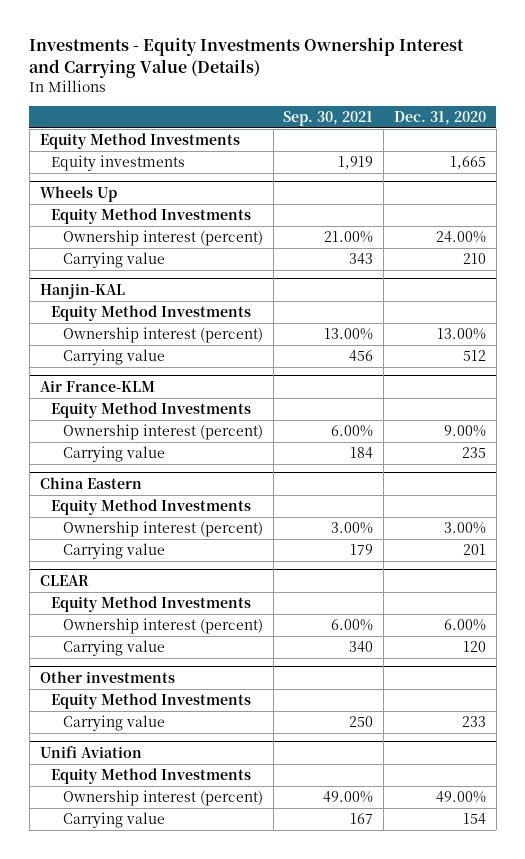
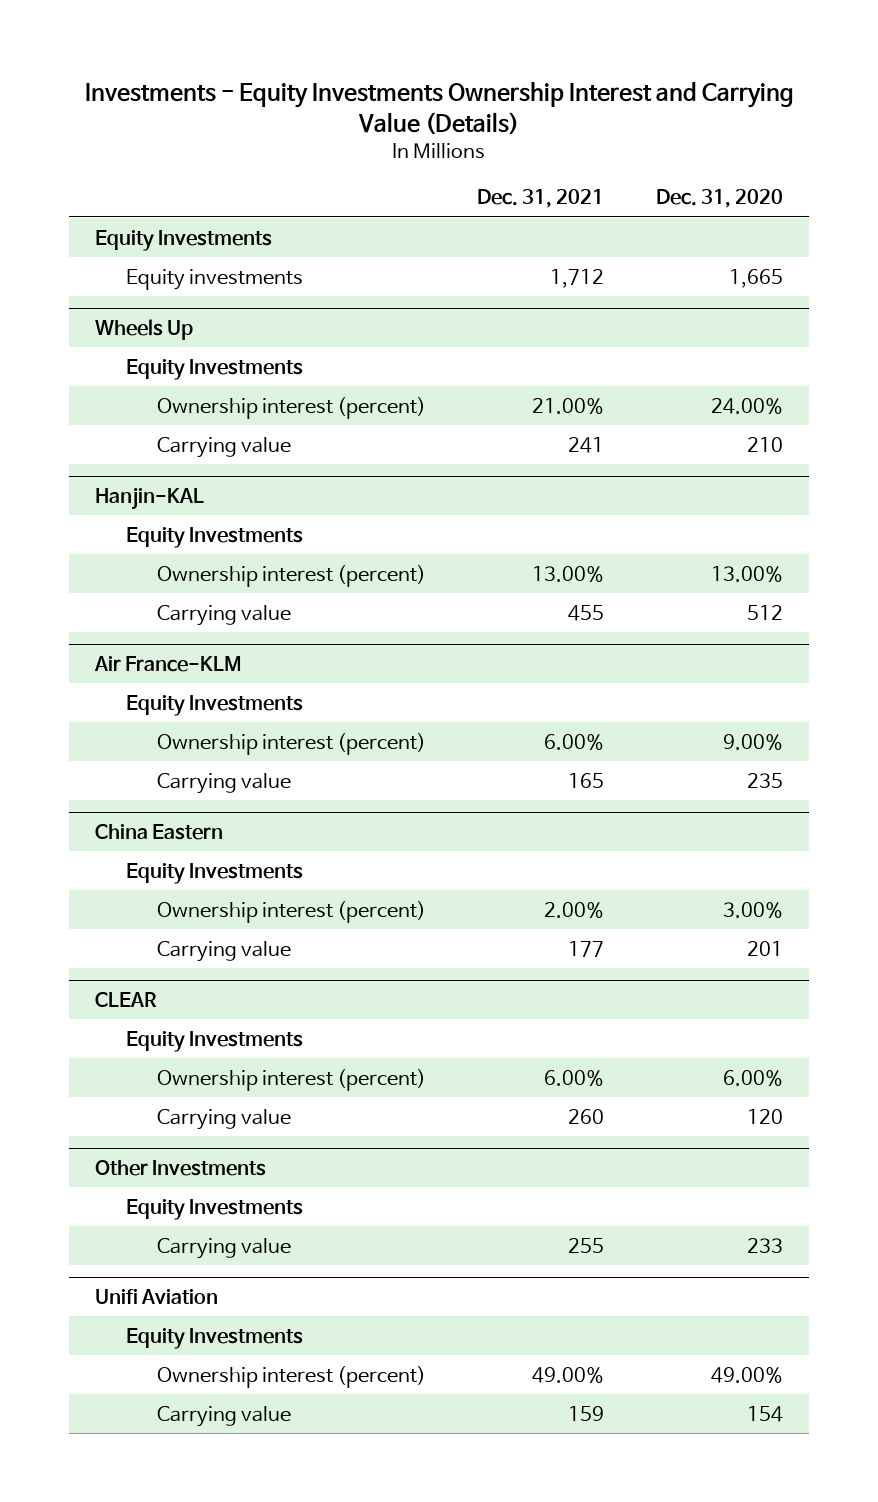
- | Sep. 30, 2021 | Dec. 31, 2020
+ | Dec. 31, 2021 | Dec. 31, 2020
- Equity Method Investments
+ Equity Investments
@ Wheels Up
- Equity Method Investments
+ Equity Investments
@ Hanjin-KAL
- Equity Method Investments
+ Equity Investments
@ Air France-KLM
- Equity Method Investments
+ Equity Investments
@ China Eastern
- Equity Method Investments
+ Equity Investments
@ CLEAR
- Equity Method Investments
+ Equity Investments
- Other investments
- Equity Method Investments
+ Other Investments
+ Equity Investments
@ Unifi Aviation
- Equity Method Investments
+ Equity Investments

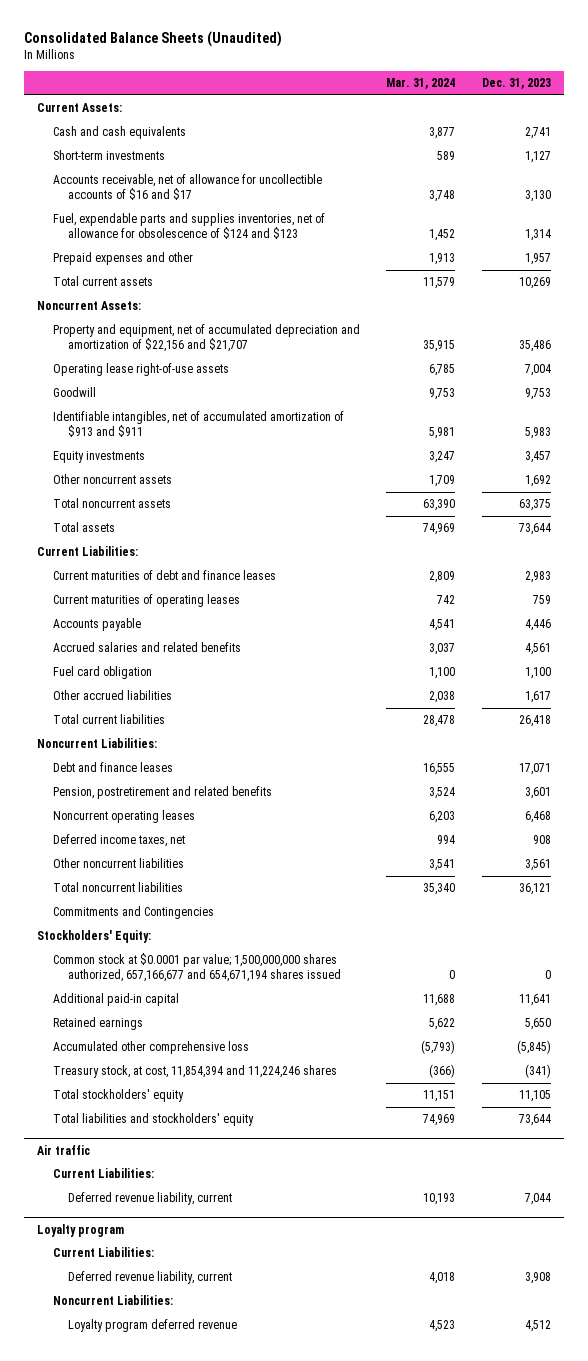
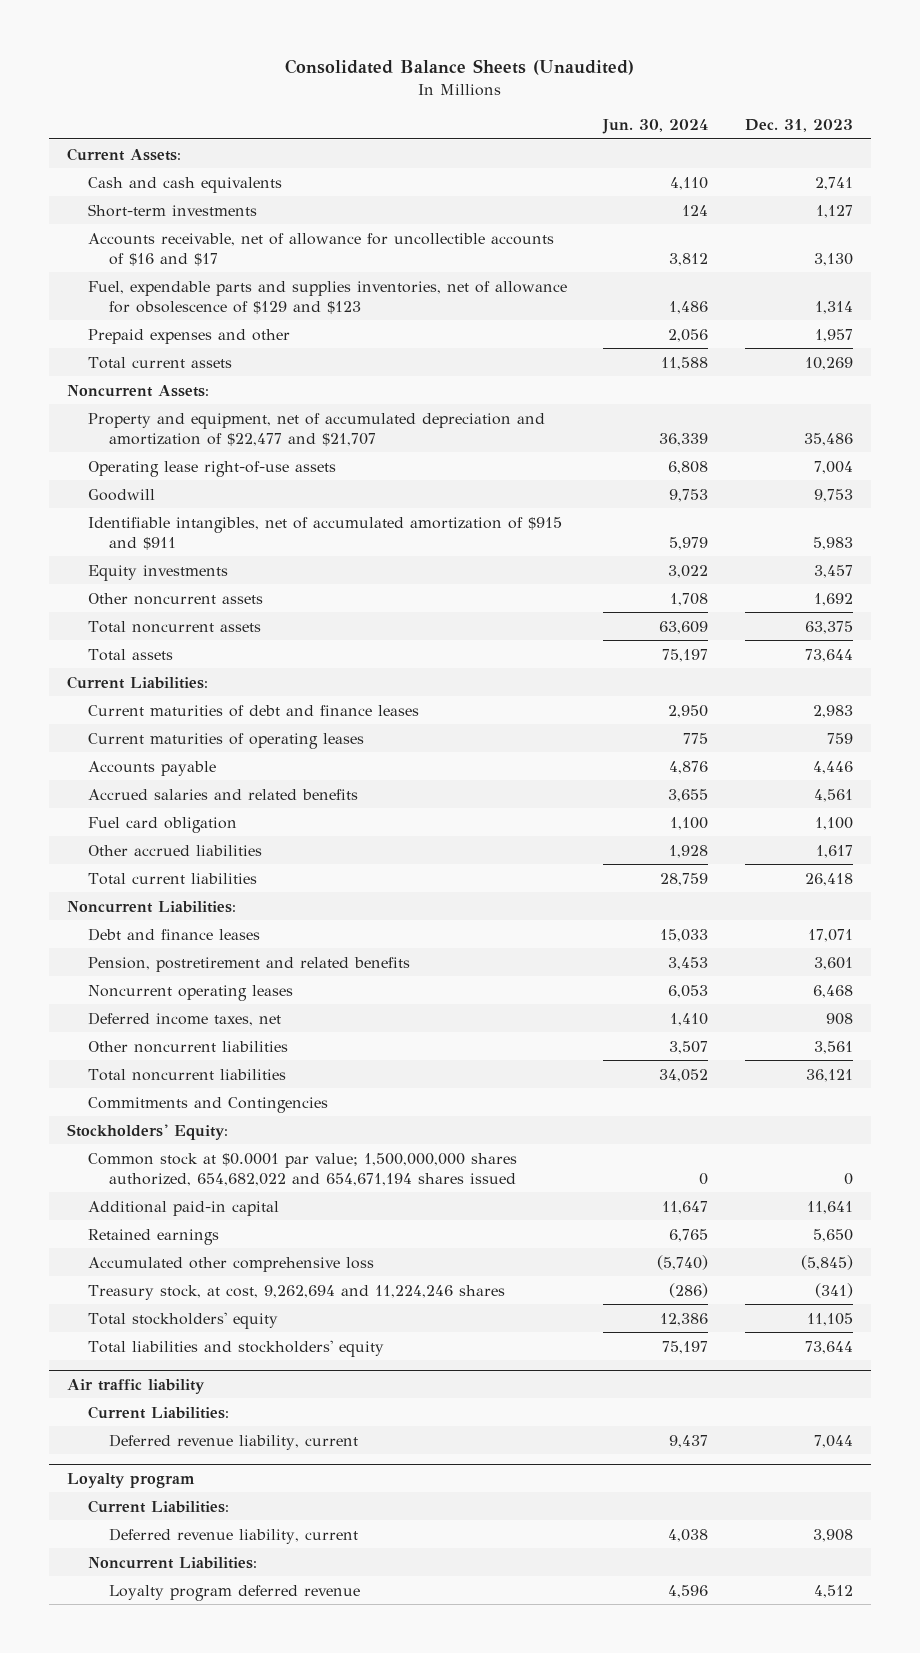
- | Mar. 31, 2024 | Dec. 31, 2023
+ | Jun. 30, 2024 | Dec. 31, 2023
- Fuel, expendable parts and supplies inventories, net of allowance for obsolescence of $124 and $123 | 1,452 | 1,314
+ Fuel, expendable parts and supplies inventories, net of allowance for obsolescence of $129 and $123 | 1,486 | 1,314
- Property and equipment, net of accumulated depreciation and amortization of $22,156 and $21,707 | 35,915 | 35,486
+ Property and equipment, net of accumulated depreciation and amortization of $22,477 and $21,707 | 36,339 | 35,486
- Identifiable intangibles, net of accumulated amortization of $913 and $911 | 5,981 | 5,983
+ Identifiable intangibles, net of accumulated amortization of $915 and $911 | 5,979 | 5,983
- Common stock at $0.0001 par value; 1,500,000,000 shares authorized, 657,166,677 and 654,671,194 shares issued | 0 | 0
+ Common stock at $0.0001 par value; 1,500,000,000 shares authorized, 654,682,022 and 654,671,194 shares issued | 0 | 0
- Treasury stock, at cost, 11,854,394 and 11,224,246 shares | (366) | (341)
+ Treasury stock, at cost, 9,262,694 and 11,224,246 shares | (286) | (341)
- Air traffic
+ Air traffic liability

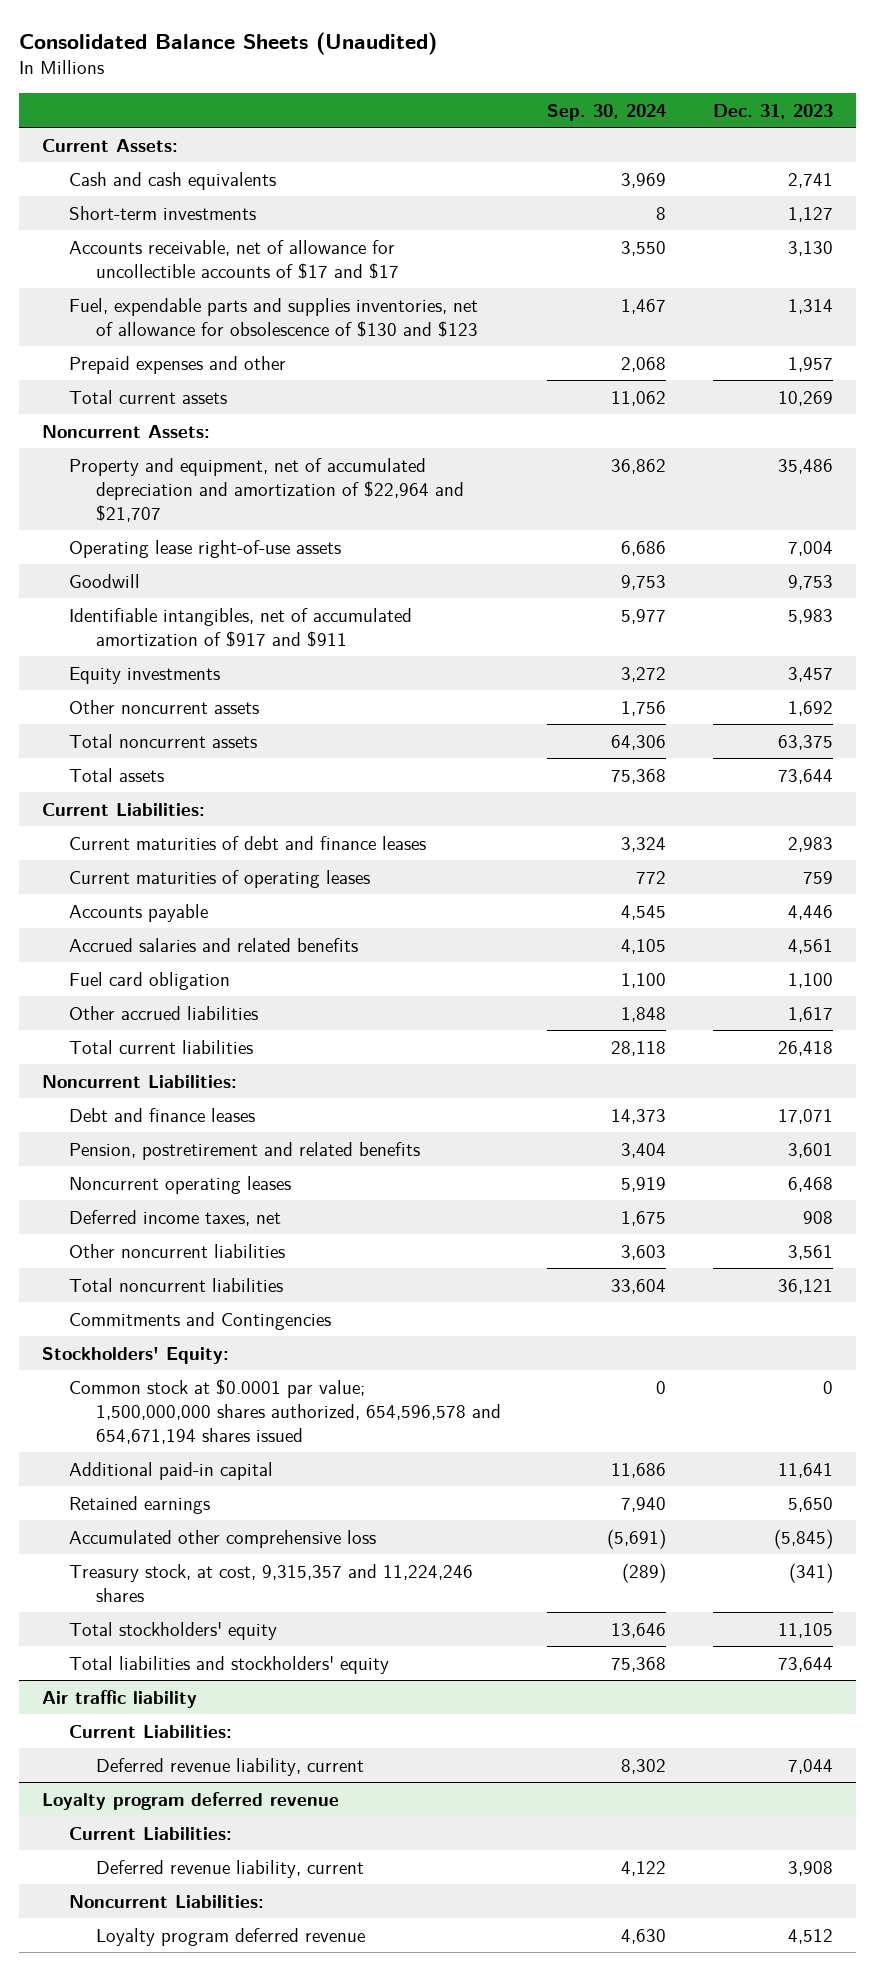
- | Jun. 30, 2024 | Dec. 31, 2023
+ | Sep. 30, 2024 | Dec. 31, 2023
- Accounts receivable, net of allowance for uncollectible accounts of $16 and $17 | 3,812 | 3,130
- Fuel, expendable parts and supplies inventories, net of allowance for obsolescence of $129 and $123 | 1,486 | 1,314
+ Accounts receivable, net of allowance for uncollectible accounts of $17 and $17 | 3,550 | 3,130
+ Fuel, expendable parts and supplies inventories, net of allowance for obsolescence of $130 and $123 | 1,467 | 1,314
- Property and equipment, net of accumulated depreciation and amortization of $22,477 and $21,707 | 36,339 | 35,486
+ Property and equipment, net of accumulated depreciation and amortization of $22,964 and $21,707 | 36,862 | 35,486
- Identifiable intangibles, net of accumulated amortization of $915 and $911 | 5,979 | 5,983
+ Identifiable intangibles, net of accumulated amortization of $917 and $911 | 5,977 | 5,983
- Common stock at $0.0001 par value; 1,500,000,000 shares authorized, 654,682,022 and 654,671,194 shares issued | 0 | 0
+ Common stock at $0.0001 par value; 1,500,000,000 shares authorized, 654,596,578 and 654,671,194 shares issued | 0 | 0
- Treasury stock, at cost, 9,262,694 and 11,224,246 shares | (286) | (341)
+ Treasury stock, at cost, 9,315,357 and 11,224,246 shares | (289) | (341)
- Loyalty program
+ Loyalty program deferred revenue

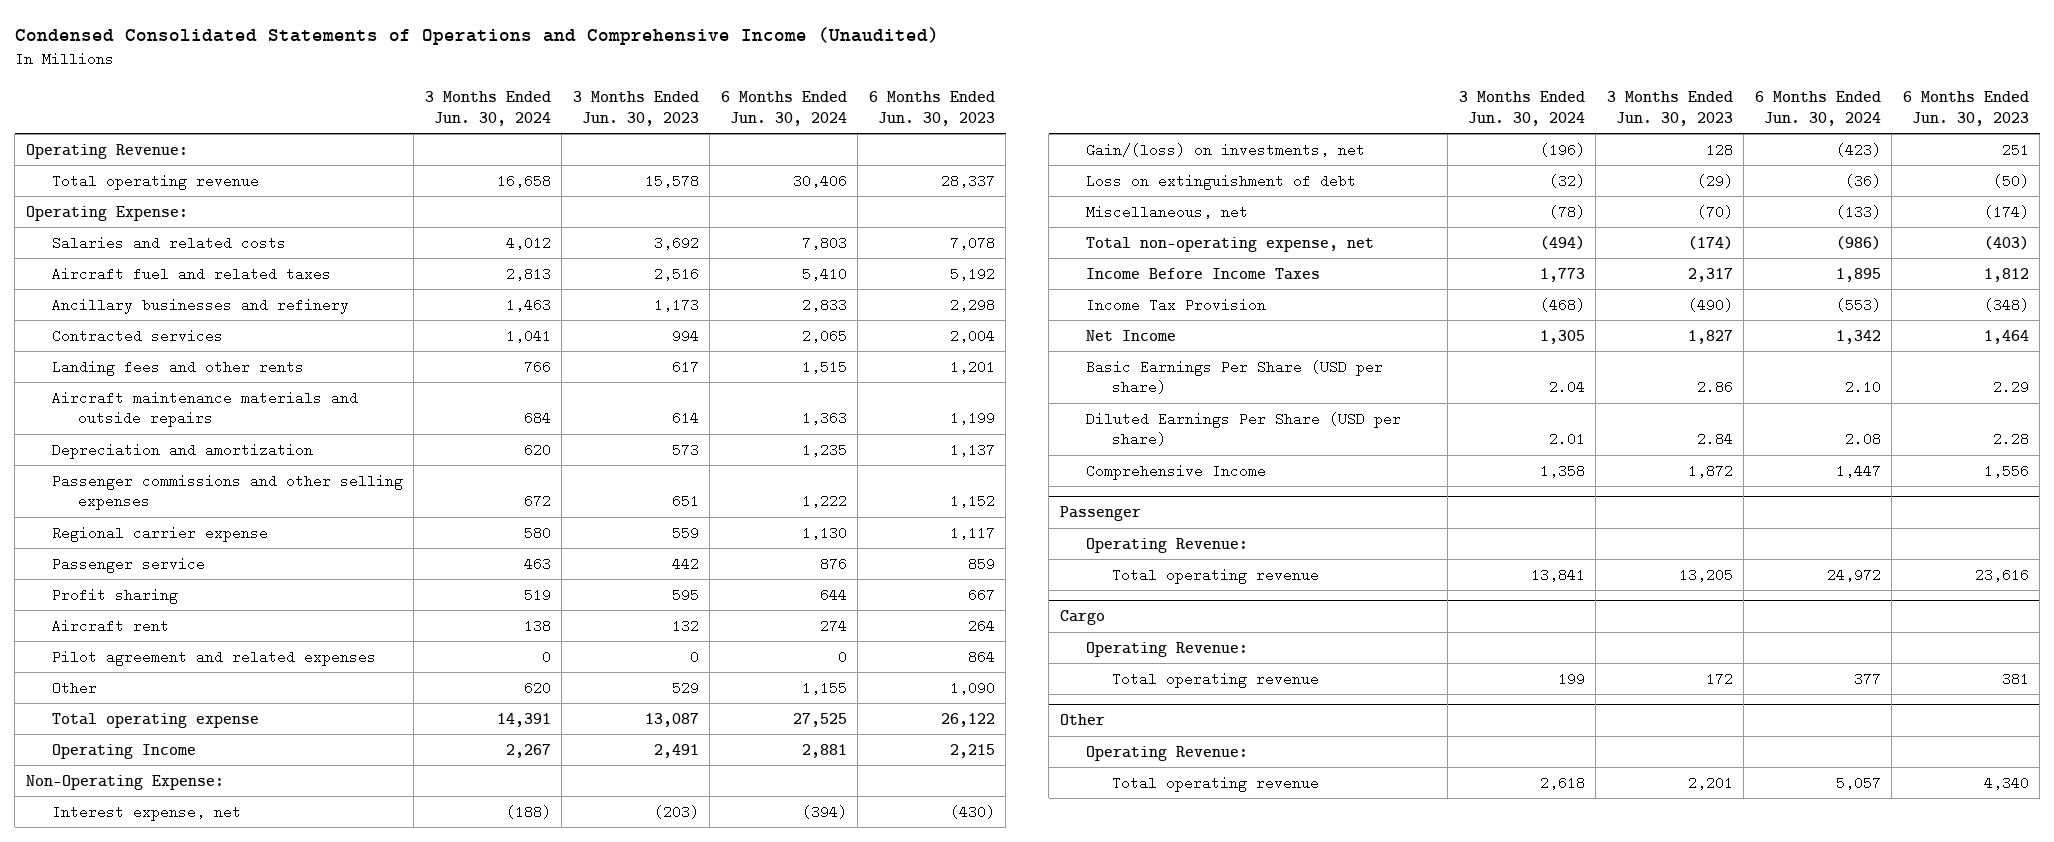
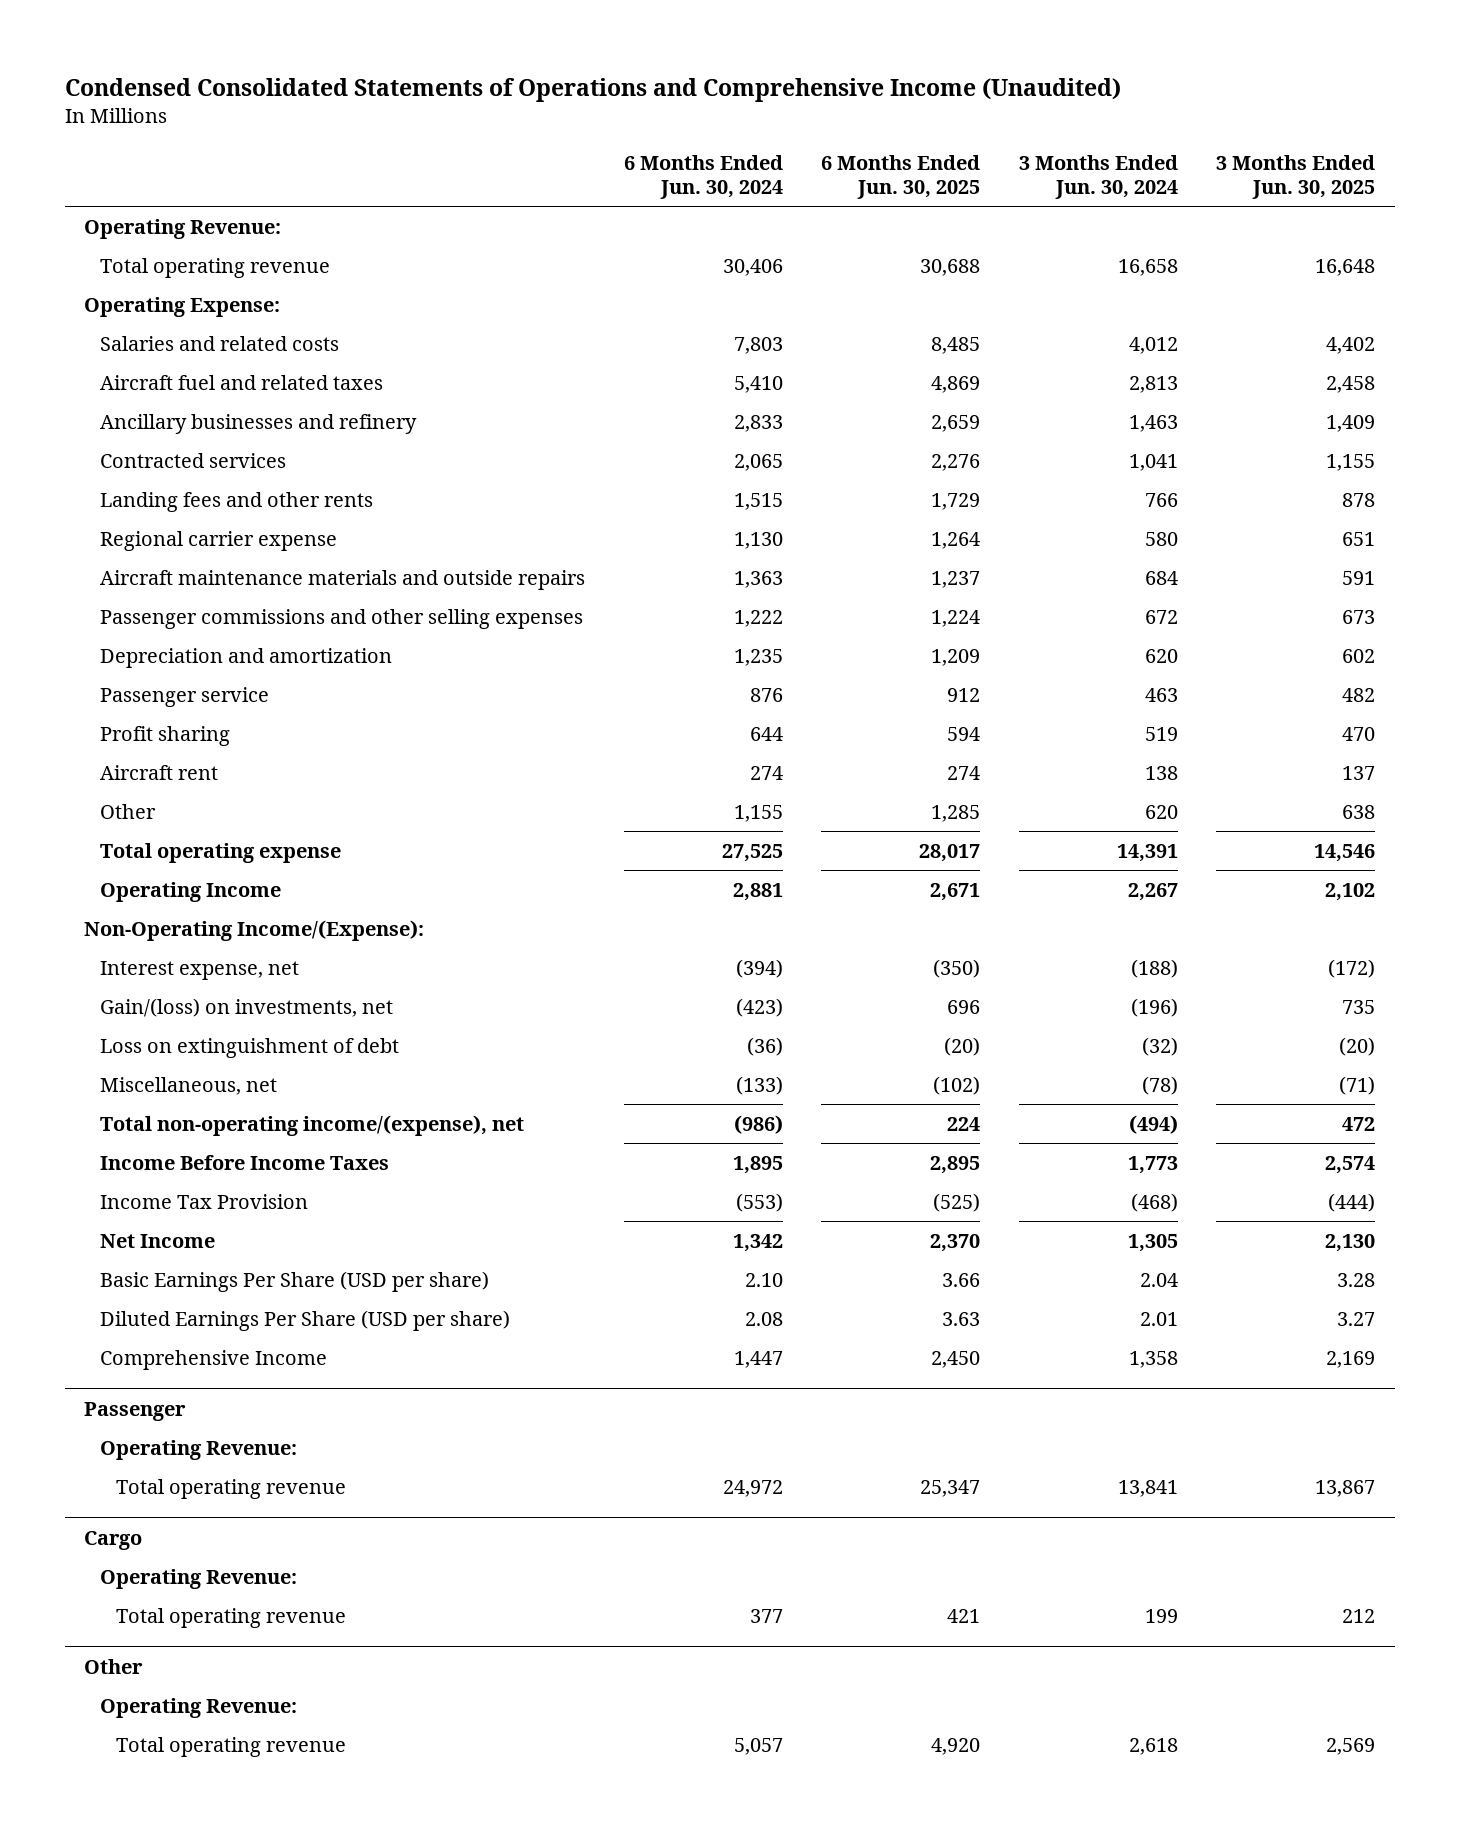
- | 3 Months Ended Jun. 30, 2024 | 3 Months Ended Jun. 30, 2023 | 6 Months Ended Jun. 30, 2024 | 6 Months Ended Jun. 30, 2023
+ | 6 Months Ended Jun. 30, 2024 | 6 Months Ended Jun. 30, 2025 | 3 Months Ended Jun. 30, 2024 | 3 Months Ended Jun. 30, 2025
moved up: Regional carrier expense | 1,130 | 1,264 | 580 | 651
moved down: Depreciation and amortization | 1,235 | 1,209 | 620 | 602
- Pilot agreement and related expenses | 0 | 0 | 0 | 864
- Non-Operating Expense:
+ Non-Operating Income/(Expense):
- Total non-operating expense, net | (494) | (174) | (986) | (403)
+ Total non-operating income/(expense), net | (986) | 224 | (494) | 472

